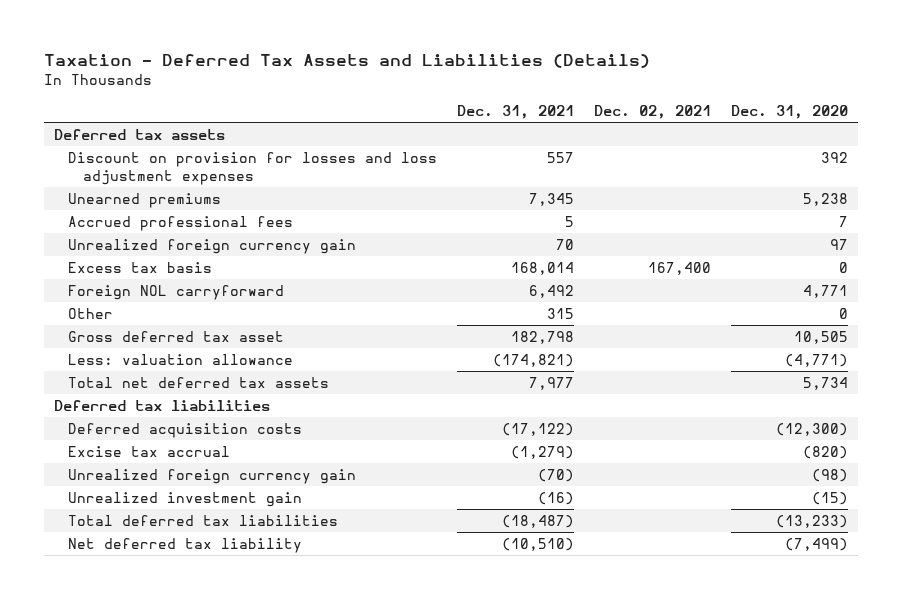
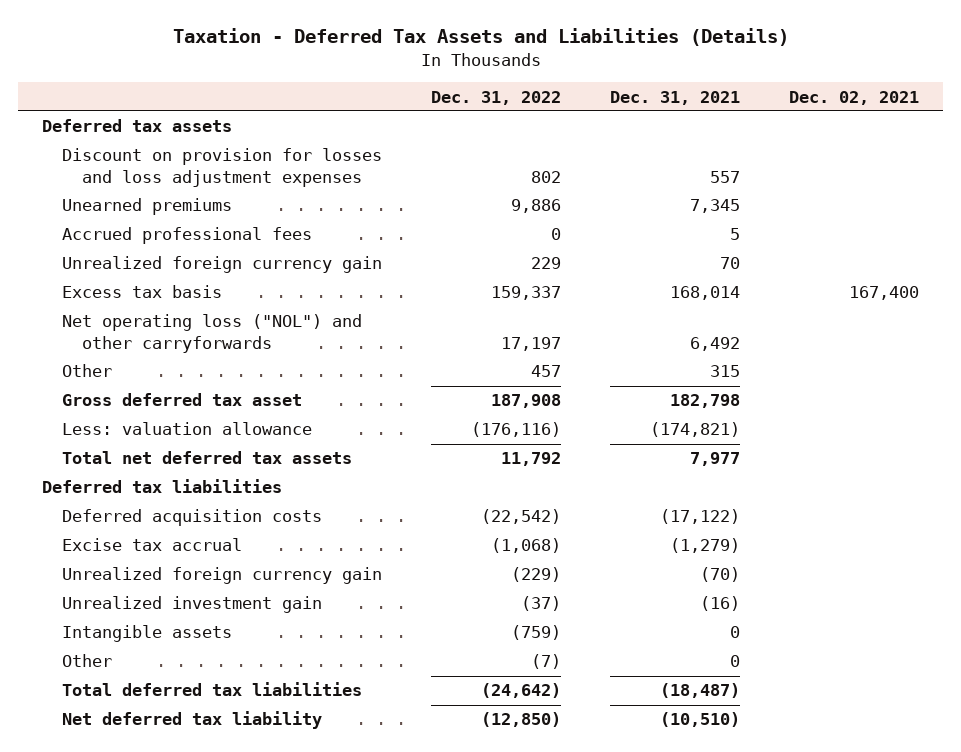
- | Dec. 31, 2021 | Dec. 02, 2021 | Dec. 31, 2020
+ | Dec. 31, 2022 | Dec. 31, 2021 | Dec. 02, 2021
- Foreign NOL carryforward | 6,492 | | 4,771
+ Net operating loss ("NOL") and other carryforwards | 17,197 | 6,492 |
+ Intangible assets | (759) | 0 |
+ Other | (7) | 0 |

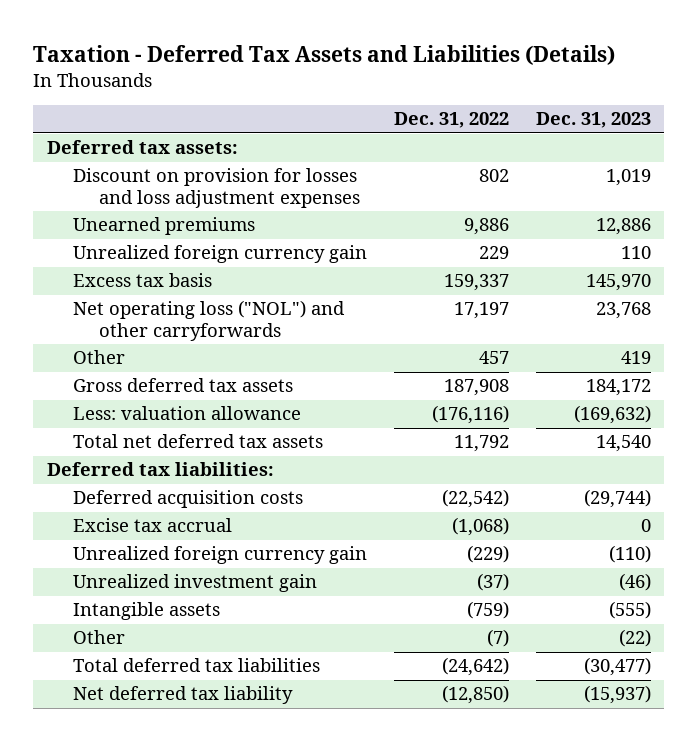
- | Dec. 31, 2022 | Dec. 31, 2021 | Dec. 02, 2021
+ | Dec. 31, 2022 | Dec. 31, 2023
- Deferred tax assets
+ Deferred tax assets:
- Accrued professional fees | 0 | 5 |
- Gross deferred tax asset | 187,908 | 182,798 |
+ Gross deferred tax assets | 187,908 | 184,172
- Deferred tax liabilities
+ Deferred tax liabilities:

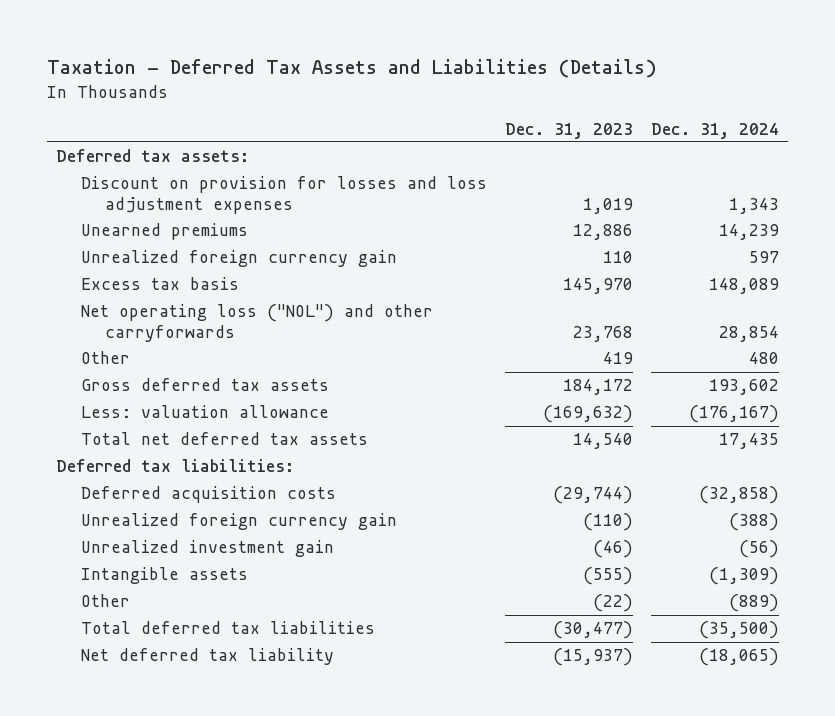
- | Dec. 31, 2022 | Dec. 31, 2023
+ | Dec. 31, 2023 | Dec. 31, 2024
- Excise tax accrual | (1,068) | 0

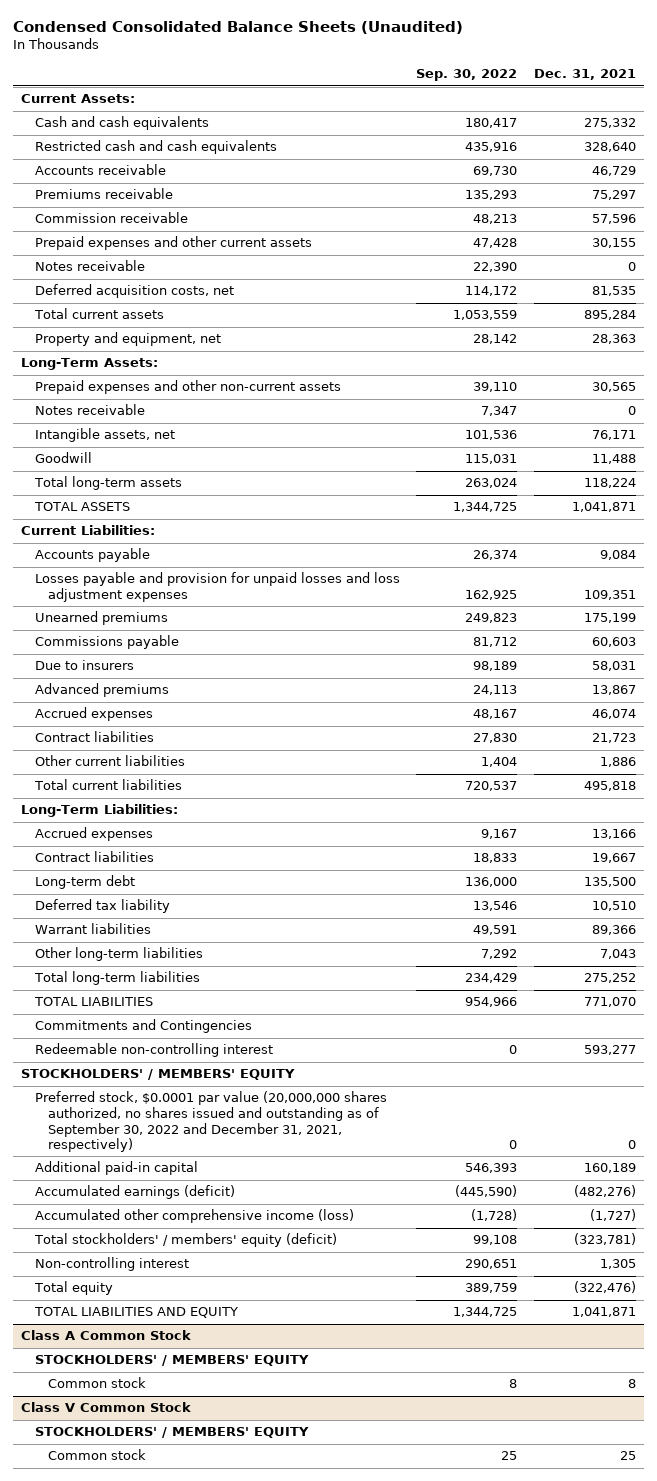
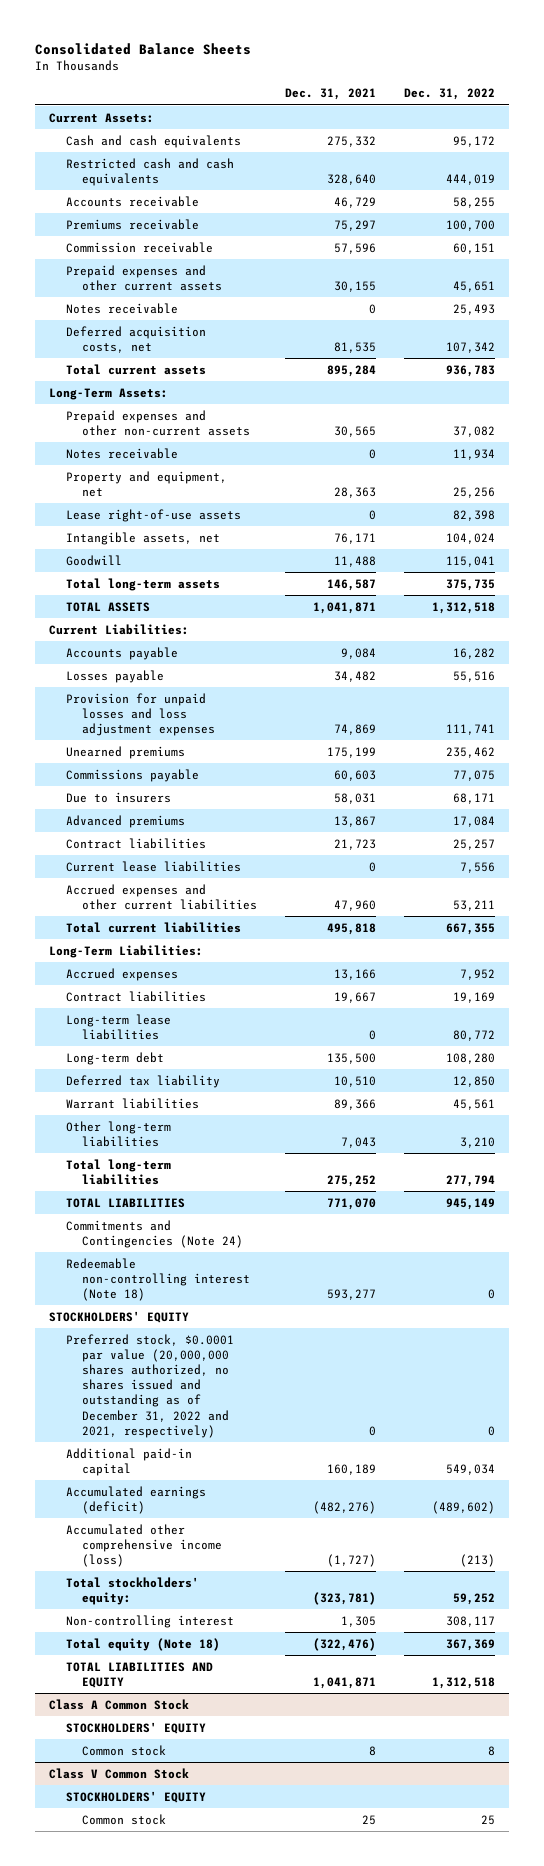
- Condensed Consolidated Balance Sheets (Unaudited)
+ Consolidated Balance Sheets
- | Sep. 30, 2022 | Dec. 31, 2021
+ | Dec. 31, 2021 | Dec. 31, 2022
moved down: Property and equipment, net | 28,363 | 25,256
+ Lease right-of-use assets | 0 | 82,398
- Total long-term assets | 263,024 | 118,224
+ Total long-term assets | 146,587 | 375,735
- Losses payable and provision for unpaid losses and loss adjustment expenses | 162,925 | 109,351
+ Losses payable | 34,482 | 55,516
+ Provision for unpaid losses and loss adjustment expenses | 74,869 | 111,741
- Accrued expenses | 48,167 | 46,074
- Other current liabilities | 1,404 | 1,886
+ Current lease liabilities | 0 | 7,556
+ Accrued expenses and other current liabilities | 47,960 | 53,211
+ Long-term lease liabilities | 0 | 80,772
- Commitments and Contingencies
- Redeemable non-controlling interest | 0 | 593,277
- STOCKHOLDERS' / MEMBERS' EQUITY
- Preferred stock, $0.0001 par value (20,000,000 shares authorized, no shares issued and outstanding as of September 30, 2022 and December 31, 2021, respectively) | 0 | 0
+ Commitments and Contingencies (Note 24)
+ Redeemable non-controlling interest (Note 18) | 593,277 | 0
+ STOCKHOLDERS' EQUITY
+ Preferred stock, $0.0001 par value (20,000,000 shares authorized, no shares issued and outstanding as of December 31, 2022 and 2021, respectively) | 0 | 0
- Total stockholders' / members' equity (deficit) | 99,108 | (323,781)
+ Total stockholders' equity: | (323,781) | 59,252
- Total equity | 389,759 | (322,476)
+ Total equity (Note 18) | (322,476) | 367,369
@ Class A Common Stock
- STOCKHOLDERS' / MEMBERS' EQUITY
+ STOCKHOLDERS' EQUITY
@ Class V Common Stock
- STOCKHOLDERS' / MEMBERS' EQUITY
+ STOCKHOLDERS' EQUITY

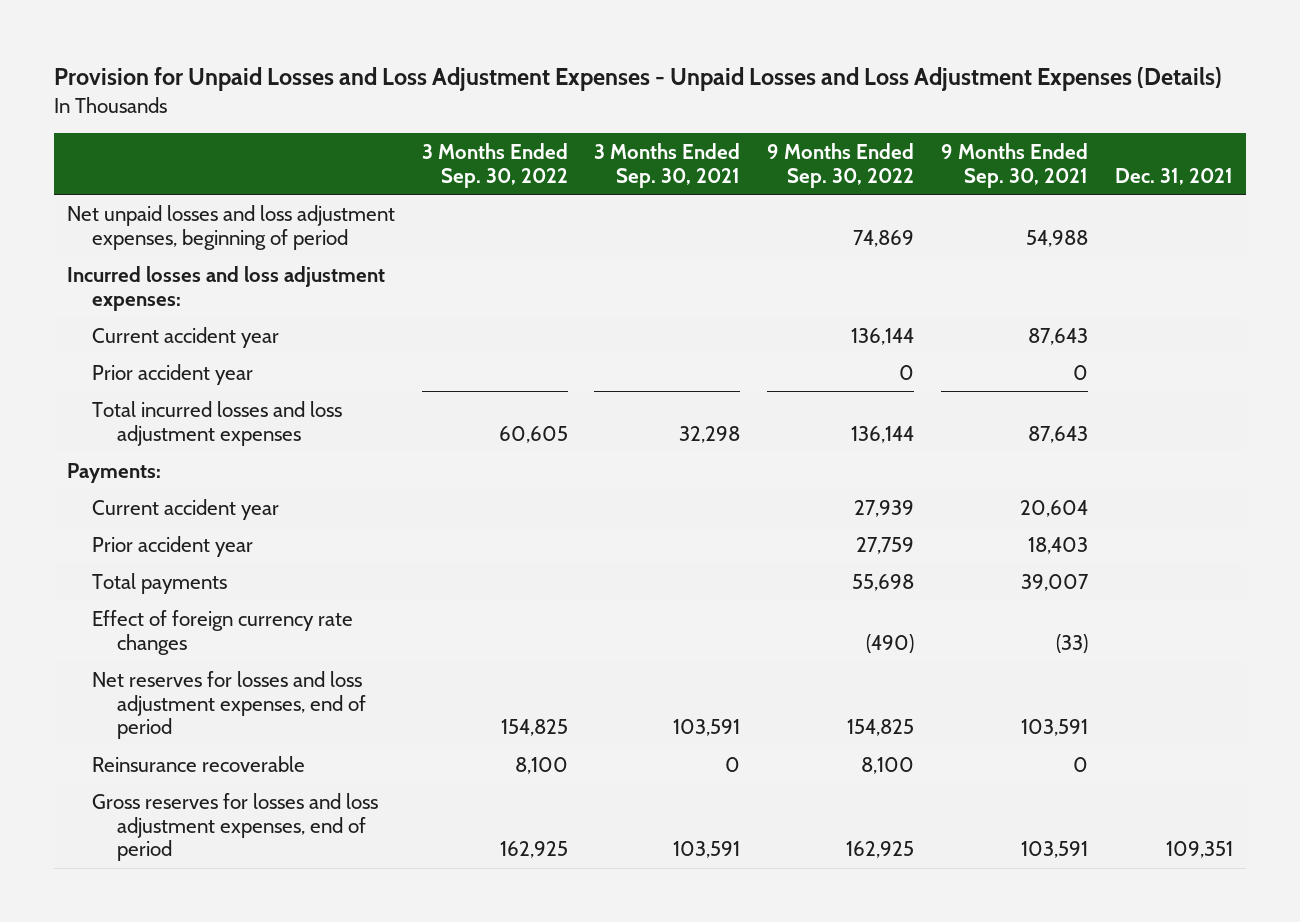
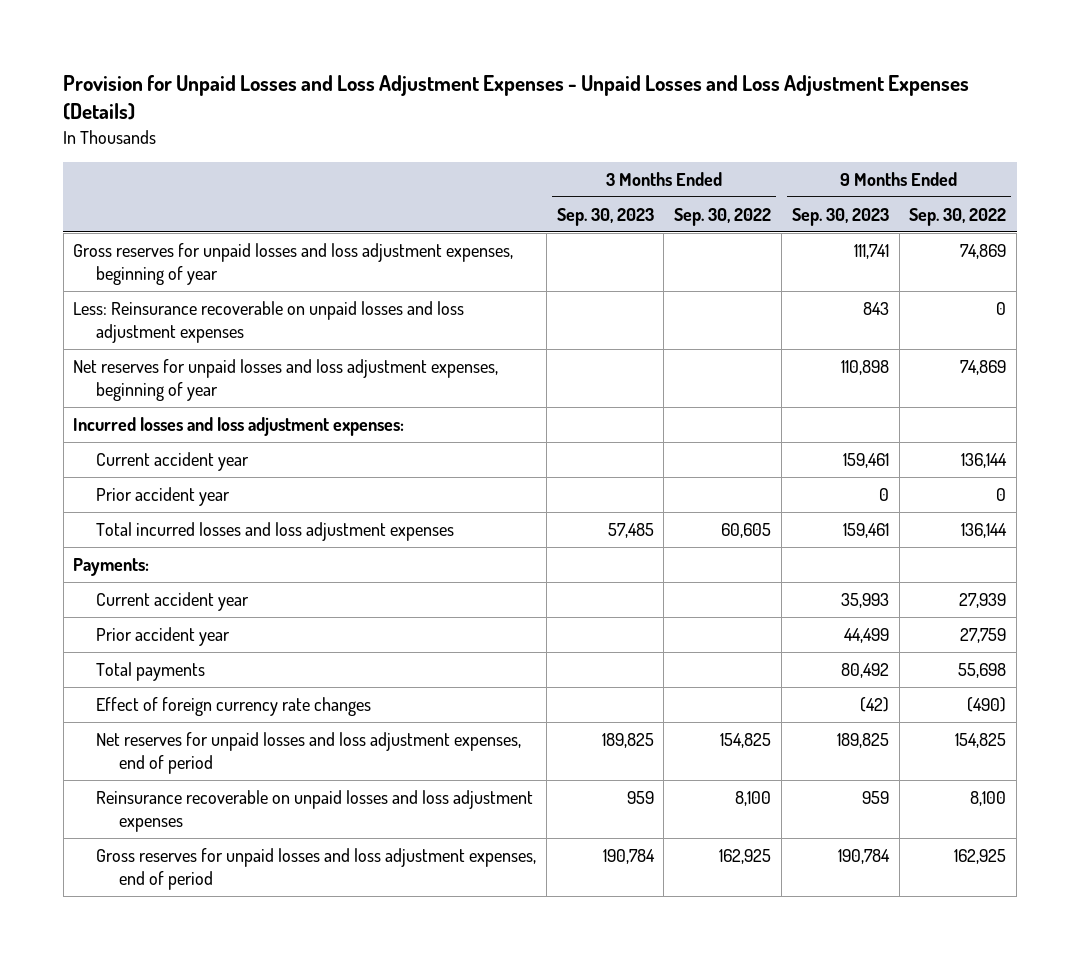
- | 3 Months Ended Sep. 30, 2022 | 3 Months Ended Sep. 30, 2021 | 9 Months Ended Sep. 30, 2022 | 9 Months Ended Sep. 30, 2021 | Dec. 31, 2021
+ | 3 Months Ended Sep. 30, 2023 | 3 Months Ended Sep. 30, 2022 | 9 Months Ended Sep. 30, 2023 | 9 Months Ended Sep. 30, 2022
- Net unpaid losses and loss adjustment expenses, beginning of period | | | 74,869 | 54,988 |
+ Gross reserves for unpaid losses and loss adjustment expenses, beginning of year | | | 111,741 | 74,869
+ Less: Reinsurance recoverable on unpaid losses and loss adjustment expenses | | | 843 | 0
+ Net reserves for unpaid losses and loss adjustment expenses, beginning of year | | | 110,898 | 74,869
- Net reserves for losses and loss adjustment expenses, end of period | 154,825 | 103,591 | 154,825 | 103,591 |
- Reinsurance recoverable | 8,100 | 0 | 8,100 | 0 |
- Gross reserves for losses and loss adjustment expenses, end of period | 162,925 | 103,591 | 162,925 | 103,591 | 109,351
+ Net reserves for unpaid losses and loss adjustment expenses, end of period | 189,825 | 154,825 | 189,825 | 154,825
+ Reinsurance recoverable on unpaid losses and loss adjustment expenses | 959 | 8,100 | 959 | 8,100
+ Gross reserves for unpaid losses and loss adjustment expenses, end of period | 190,784 | 162,925 | 190,784 | 162,925

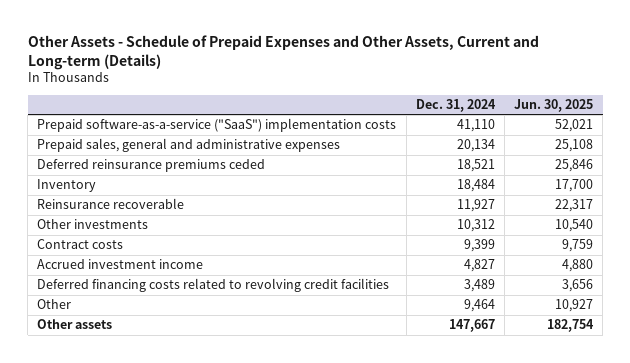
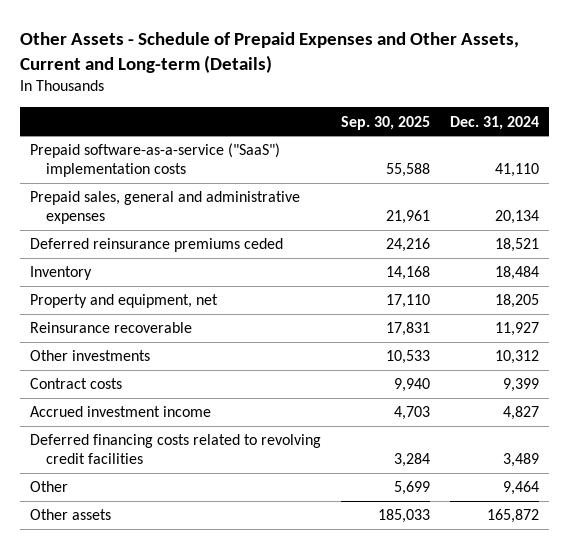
- | Dec. 31, 2024 | Jun. 30, 2025
+ | Sep. 30, 2025 | Dec. 31, 2024
+ Property and equipment, net | 17,110 | 18,205
- Other assets | 147,667 | 182,754
+ Other assets | 185,033 | 165,872

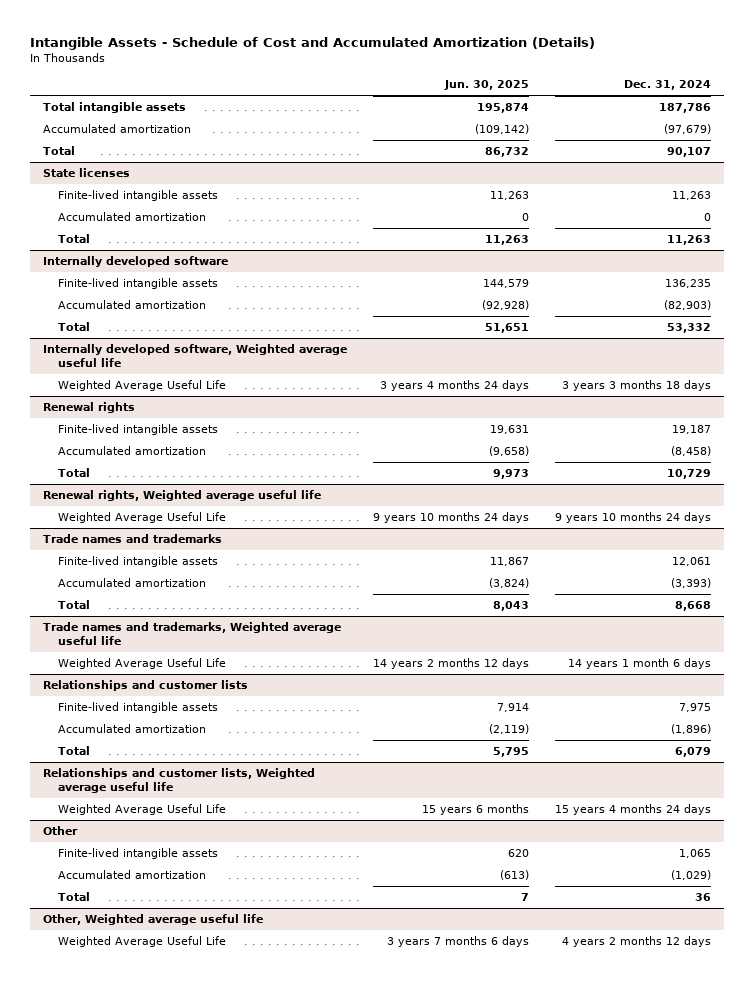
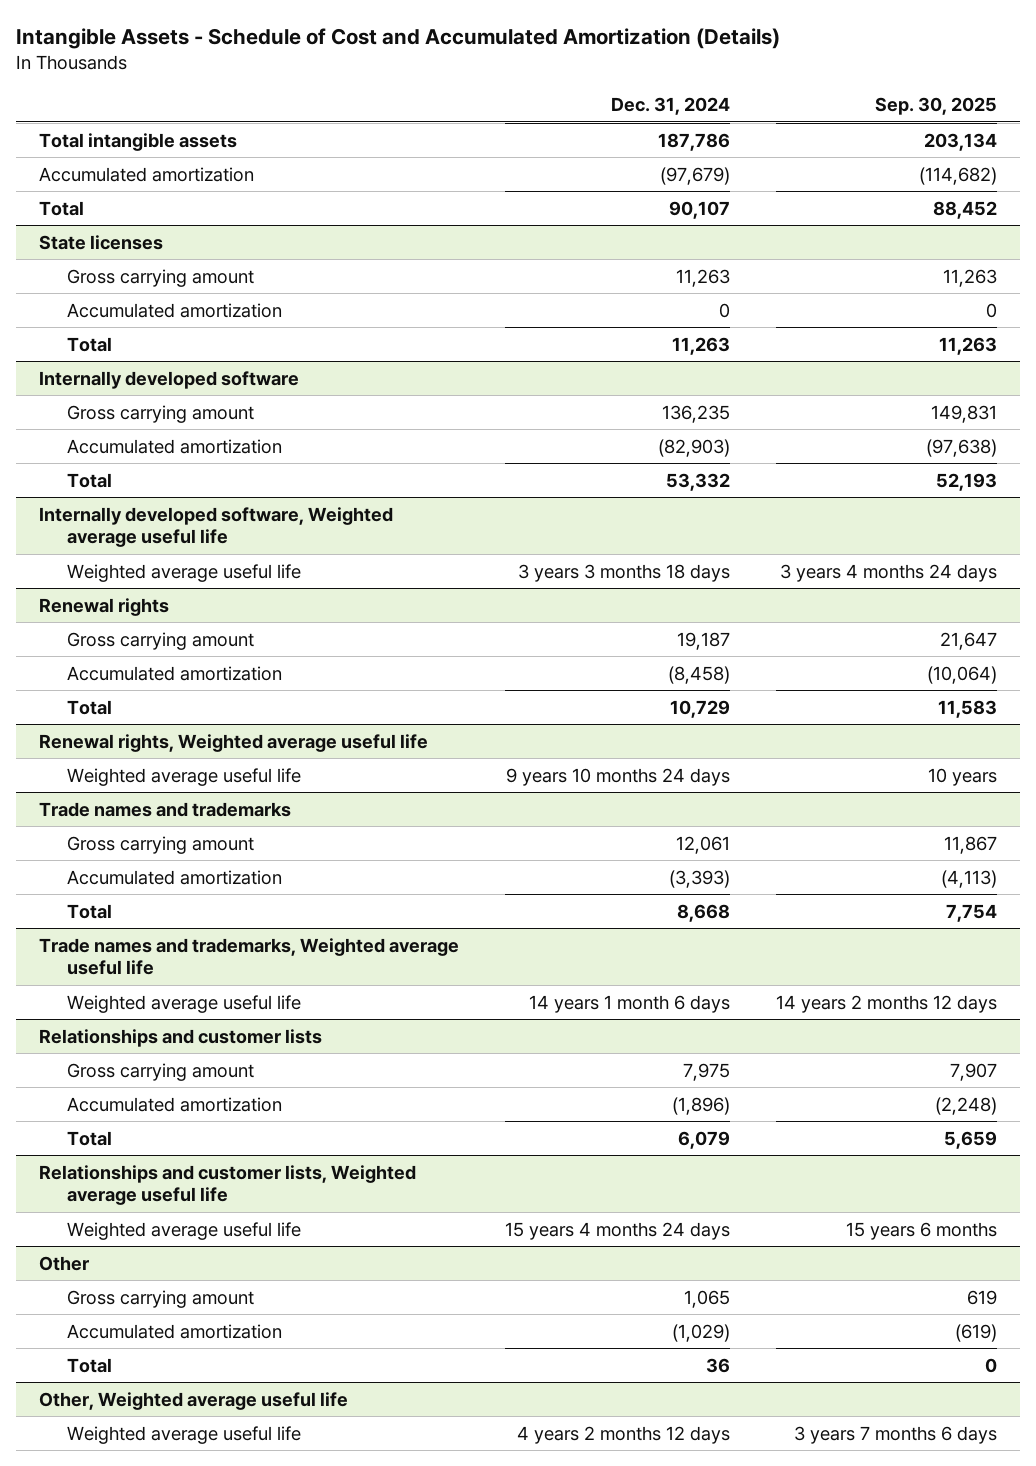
- | Jun. 30, 2025 | Dec. 31, 2024
+ | Dec. 31, 2024 | Sep. 30, 2025
@ State licenses
- Finite-lived intangible assets | 11,263 | 11,263
+ Gross carrying amount | 11,263 | 11,263
@ Internally developed software
- Finite-lived intangible assets | 144,579 | 136,235
+ Gross carrying amount | 136,235 | 149,831
@ Internally developed software, Weighted average useful life
- Weighted Average Useful Life | 3 years 4 months 24 days | 3 years 3 months 18 days
+ Weighted average useful life | 3 years 3 months 18 days | 3 years 4 months 24 days
@ Renewal rights
- Finite-lived intangible assets | 19,631 | 19,187
+ Gross carrying amount | 19,187 | 21,647
@ Renewal rights, Weighted average useful life
- Weighted Average Useful Life | 9 years 10 months 24 days | 9 years 10 months 24 days
+ Weighted average useful life | 9 years 10 months 24 days | 10 years
@ Trade names and trademarks
- Finite-lived intangible assets | 11,867 | 12,061
+ Gross carrying amount | 12,061 | 11,867
@ Trade names and trademarks, Weighted average useful life
- Weighted Average Useful Life | 14 years 2 months 12 days | 14 years 1 month 6 days
+ Weighted average useful life | 14 years 1 month 6 days | 14 years 2 months 12 days
@ Relationships and customer lists
- Finite-lived intangible assets | 7,914 | 7,975
+ Gross carrying amount | 7,975 | 7,907
@ Relationships and customer lists, Weighted average useful life
- Weighted Average Useful Life | 15 years 6 months | 15 years 4 months 24 days
+ Weighted average useful life | 15 years 4 months 24 days | 15 years 6 months
@ Other
- Finite-lived intangible assets | 620 | 1,065
+ Gross carrying amount | 1,065 | 619
@ Other, Weighted average useful life
- Weighted Average Useful Life | 3 years 7 months 6 days | 4 years 2 months 12 days
+ Weighted average useful life | 4 years 2 months 12 days | 3 years 7 months 6 days

